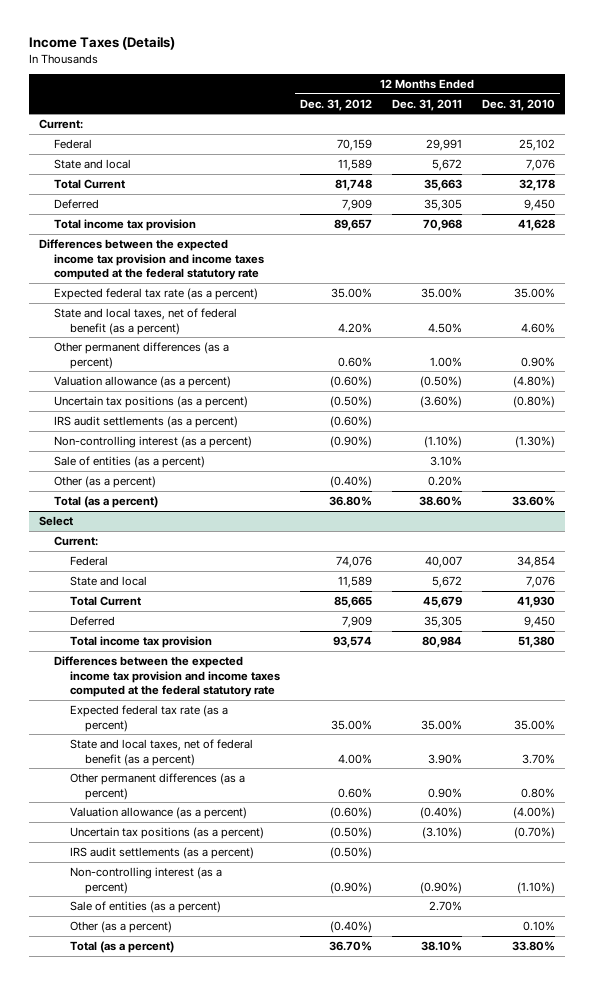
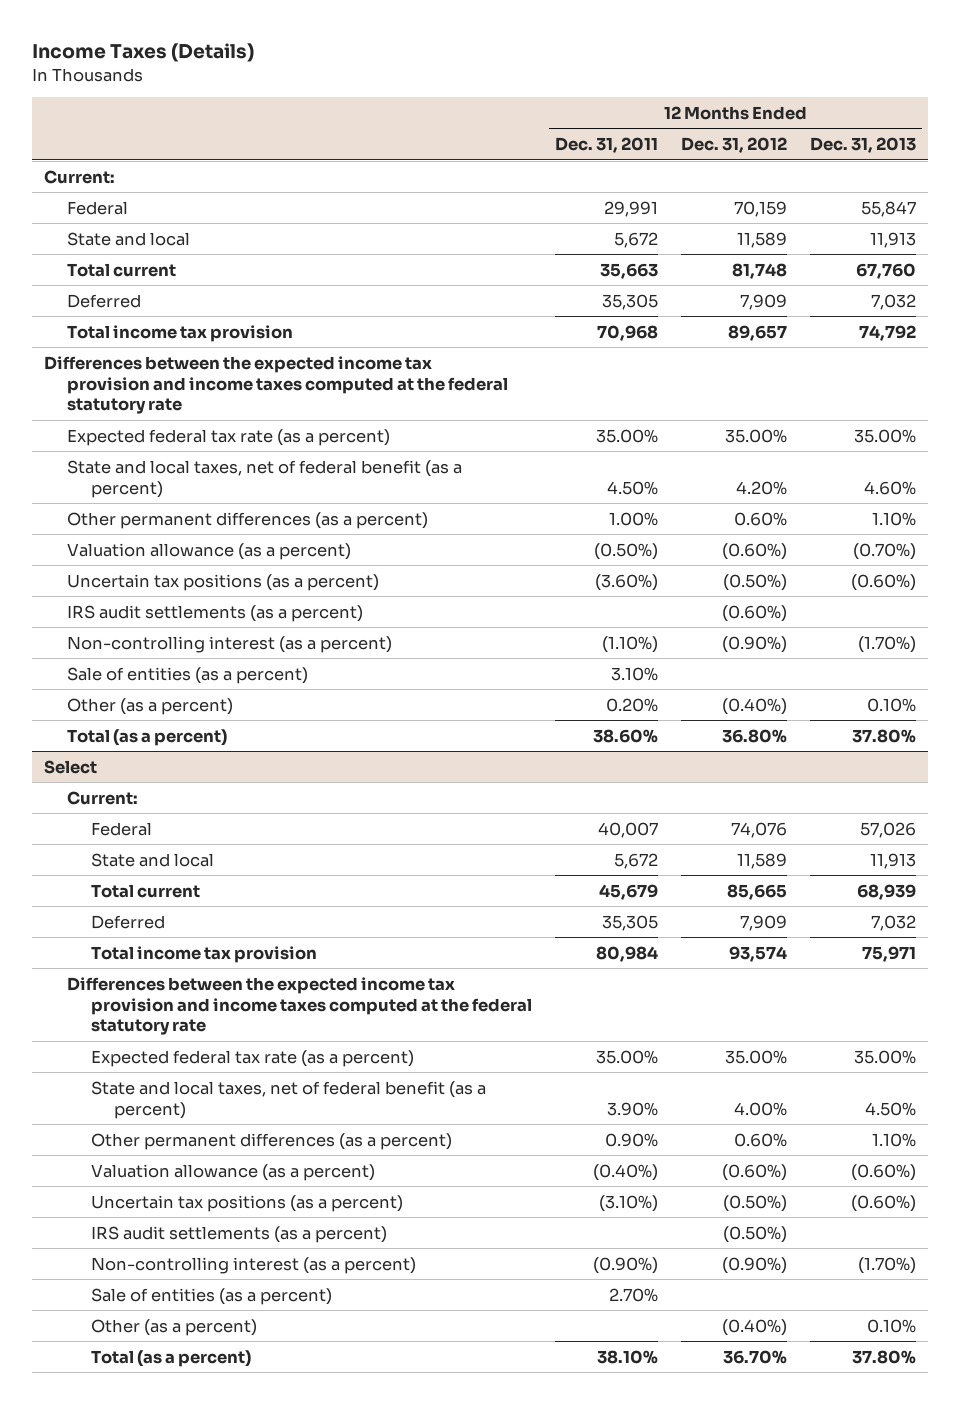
- | 12 Months Ended Dec. 31, 2012 | 12 Months Ended Dec. 31, 2011 | 12 Months Ended Dec. 31, 2010
+ | 12 Months Ended Dec. 31, 2011 | 12 Months Ended Dec. 31, 2012 | 12 Months Ended Dec. 31, 2013
- Total Current | 81,748 | 35,663 | 32,178
+ Total current | 35,663 | 81,748 | 67,760
@ Select
- Total Current | 85,665 | 45,679 | 41,930
+ Total current | 45,679 | 85,665 | 68,939

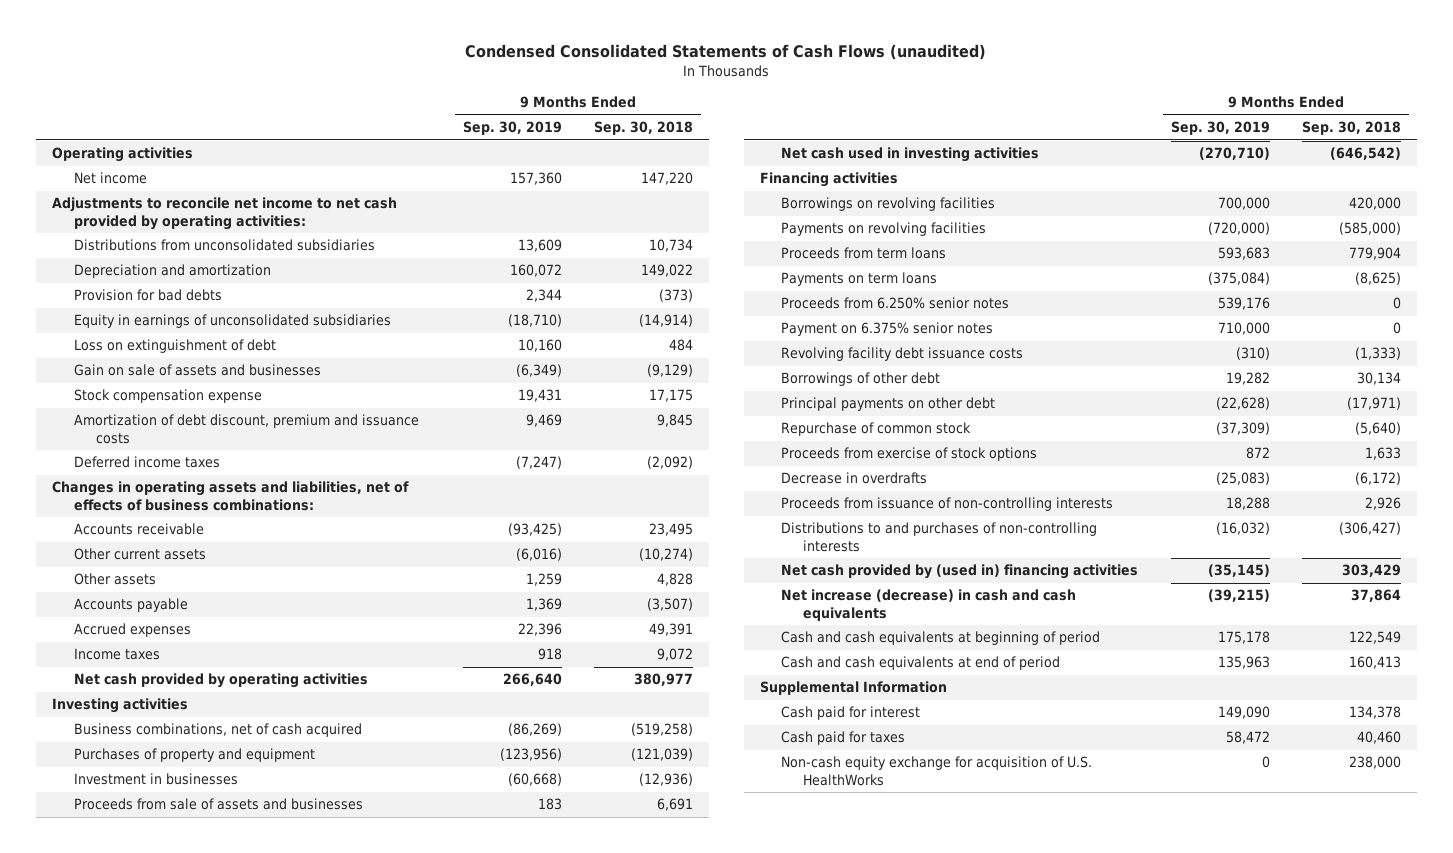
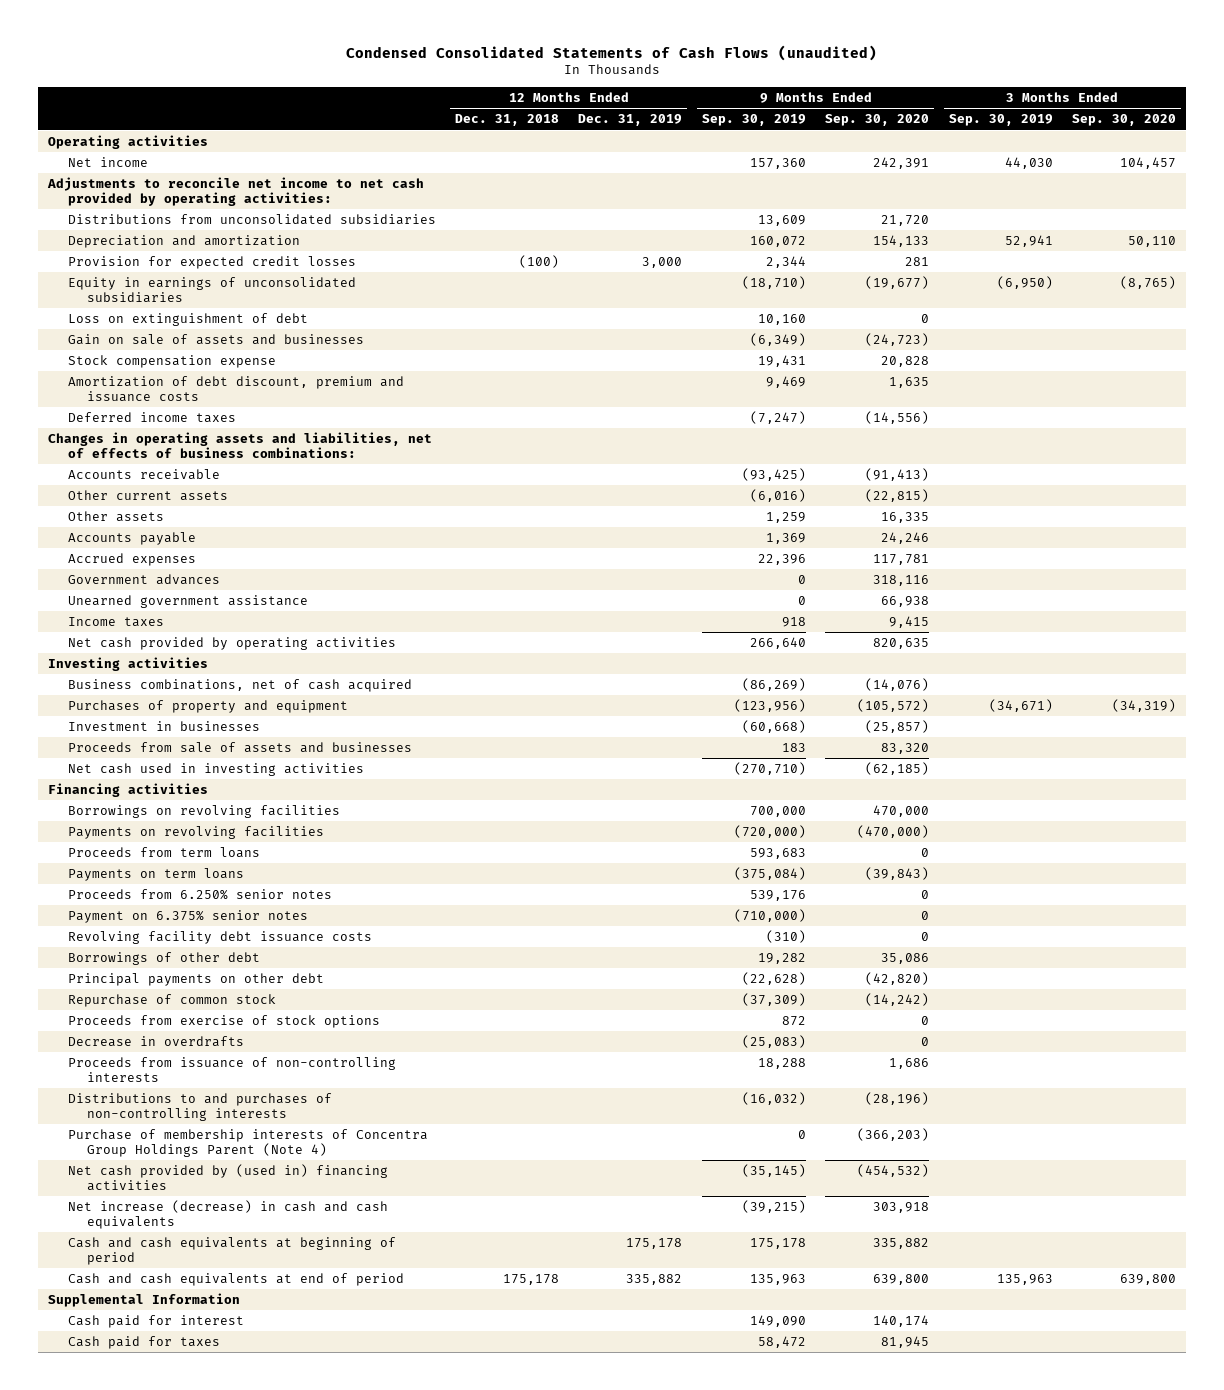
- | 9 Months Ended Sep. 30, 2019 | 9 Months Ended Sep. 30, 2018
+ | 12 Months Ended Dec. 31, 2018 | 12 Months Ended Dec. 31, 2019 | 9 Months Ended Sep. 30, 2019 | 9 Months Ended Sep. 30, 2020 | 3 Months Ended Sep. 30, 2019 | 3 Months Ended Sep. 30, 2020
- Provision for bad debts | 2,344 | (373)
+ Provision for expected credit losses | (100) | 3,000 | 2,344 | 281 | |
+ Government advances | | | 0 | 318,116 | |
+ Unearned government assistance | | | 0 | 66,938 | |
- Payment on 6.375% senior notes | 710,000 | 0
+ Payment on 6.375% senior notes | | | (710,000) | 0 | |
+ Purchase of membership interests of Concentra Group Holdings Parent (Note 4) | | | 0 | (366,203) | |
- Non-cash equity exchange for acquisition of U.S. HealthWorks | 0 | 238,000

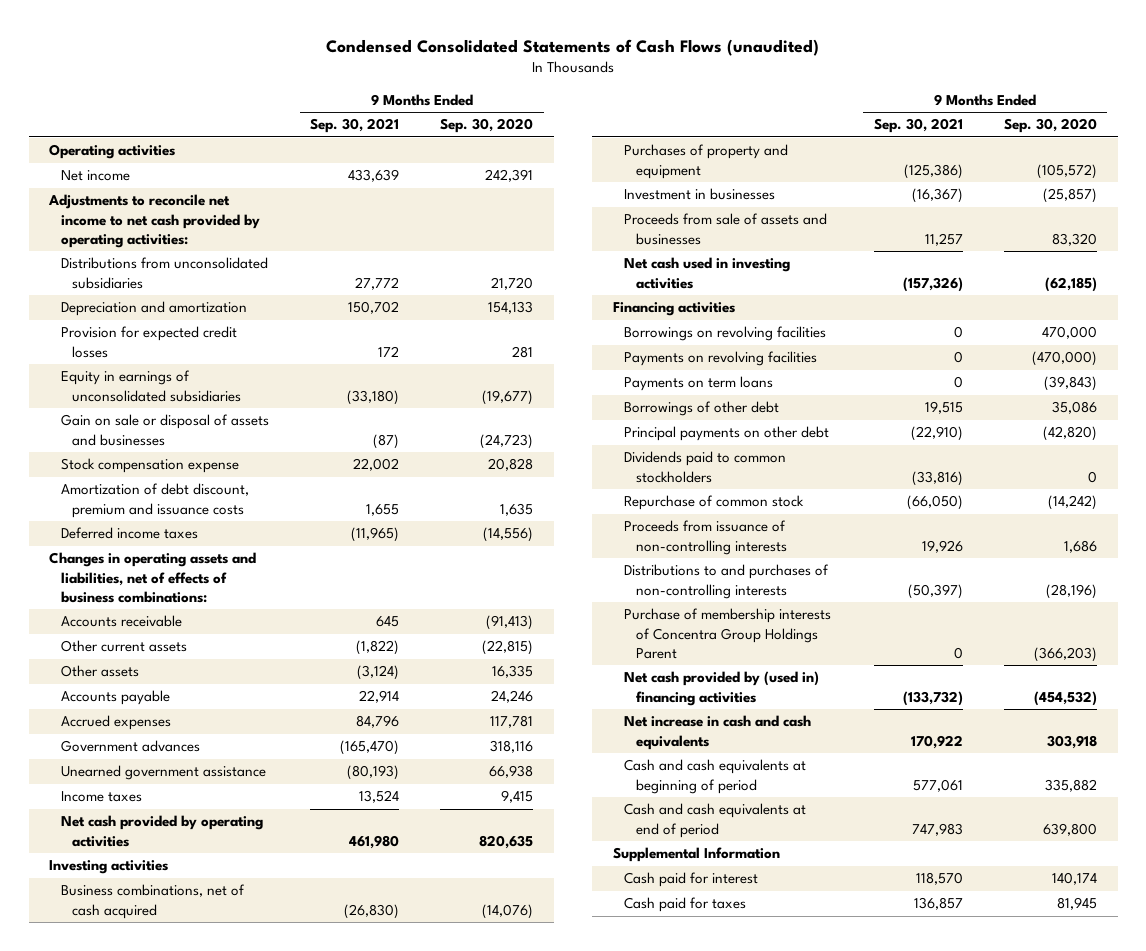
- | 12 Months Ended Dec. 31, 2018 | 12 Months Ended Dec. 31, 2019 | 9 Months Ended Sep. 30, 2019 | 9 Months Ended Sep. 30, 2020 | 3 Months Ended Sep. 30, 2019 | 3 Months Ended Sep. 30, 2020
+ | 9 Months Ended Sep. 30, 2021 | 9 Months Ended Sep. 30, 2020
- Loss on extinguishment of debt | | | 10,160 | 0 | |
- Gain on sale of assets and businesses | | | (6,349) | (24,723) | |
+ Gain on sale or disposal of assets and businesses | (87) | (24,723)
- Proceeds from term loans | | | 593,683 | 0 | |
- Proceeds from 6.250% senior notes | | | 539,176 | 0 | |
- Payment on 6.375% senior notes | | | (710,000) | 0 | |
- Revolving facility debt issuance costs | | | (310) | 0 | |
+ Dividends paid to common stockholders | (33,816) | 0
- Proceeds from exercise of stock options | | | 872 | 0 | |
- Decrease in overdrafts | | | (25,083) | 0 | |
- Purchase of membership interests of Concentra Group Holdings Parent (Note 4) | | | 0 | (366,203) | |
+ Purchase of membership interests of Concentra Group Holdings Parent | 0 | (366,203)
- Net increase (decrease) in cash and cash equivalents | | | (39,215) | 303,918 | |
+ Net increase in cash and cash equivalents | 170,922 | 303,918

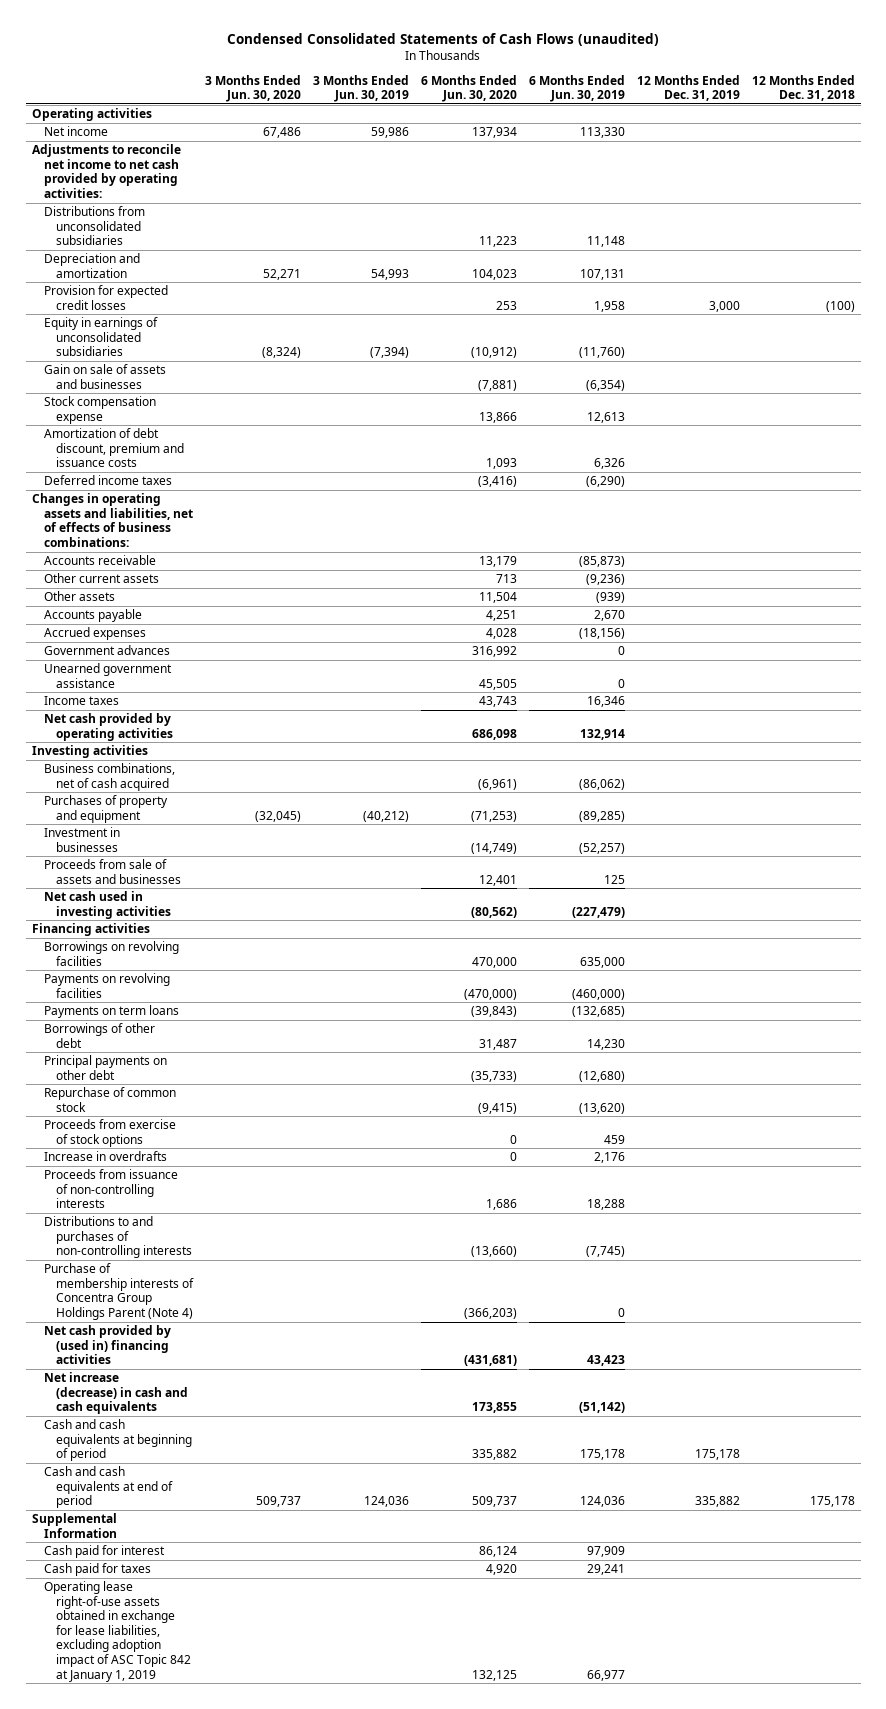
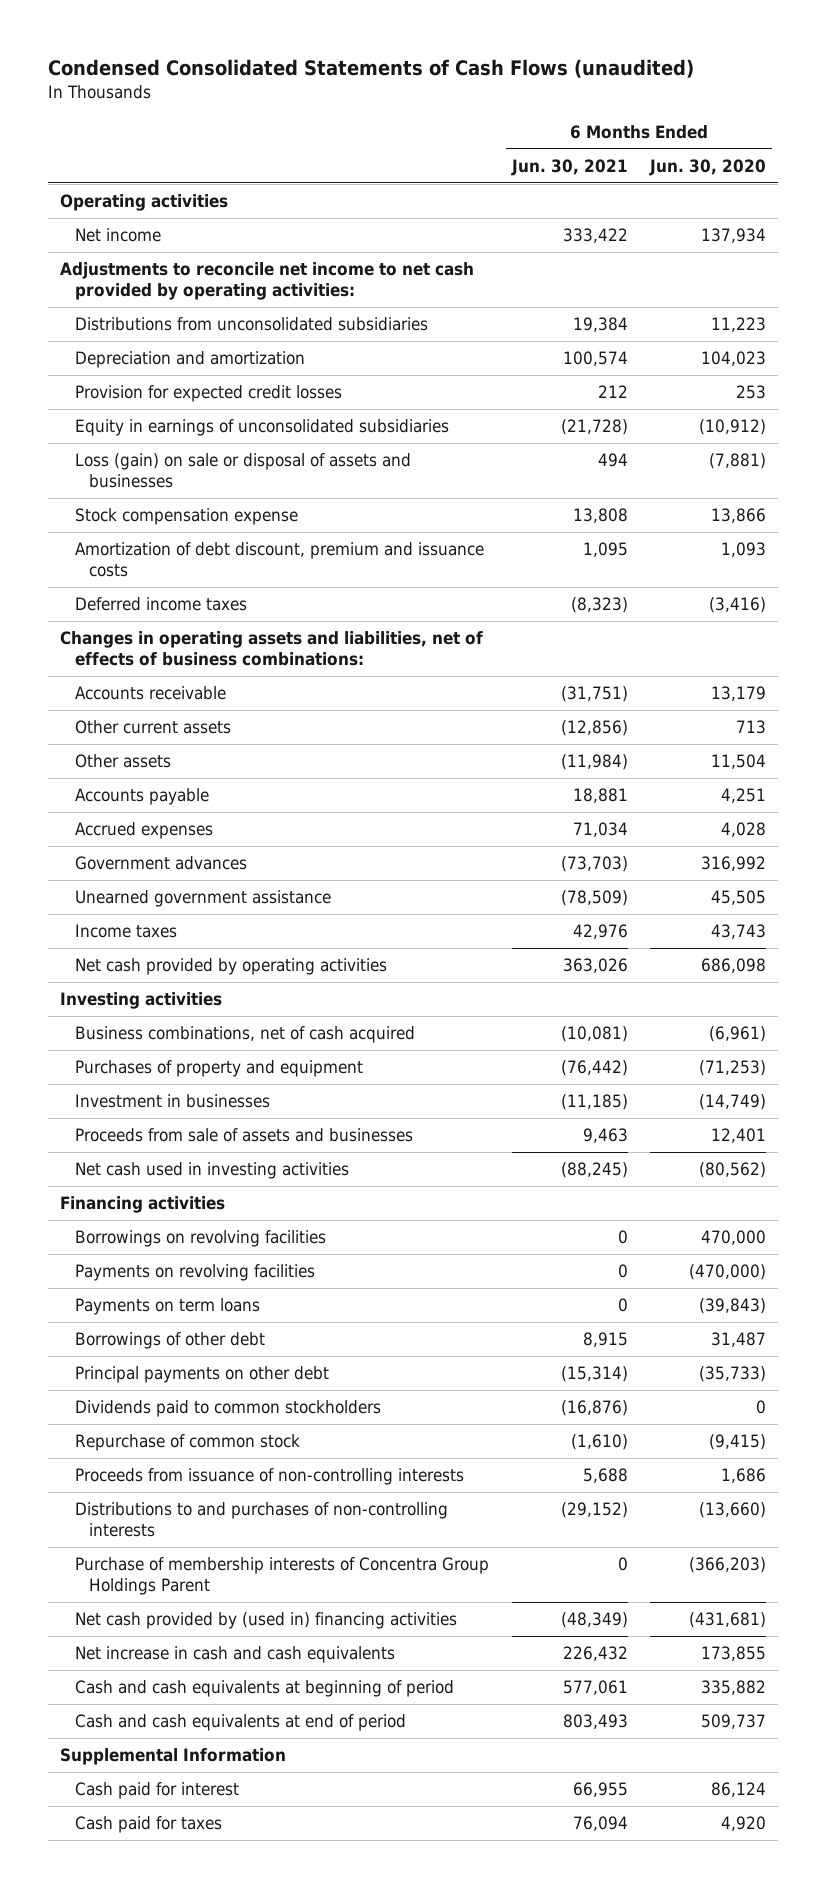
- | 3 Months Ended Jun. 30, 2020 | 3 Months Ended Jun. 30, 2019 | 6 Months Ended Jun. 30, 2020 | 6 Months Ended Jun. 30, 2019 | 12 Months Ended Dec. 31, 2019 | 12 Months Ended Dec. 31, 2018
+ | 6 Months Ended Jun. 30, 2021 | 6 Months Ended Jun. 30, 2020
- Gain on sale of assets and businesses | | | (7,881) | (6,354) | |
+ Loss (gain) on sale or disposal of assets and businesses | 494 | (7,881)
+ Dividends paid to common stockholders | (16,876) | 0
- Proceeds from exercise of stock options | | | 0 | 459 | |
- Increase in overdrafts | | | 0 | 2,176 | |
- Purchase of membership interests of Concentra Group Holdings Parent (Note 4) | | | (366,203) | 0 | |
+ Purchase of membership interests of Concentra Group Holdings Parent | 0 | (366,203)
- Net increase (decrease) in cash and cash equivalents | | | 173,855 | (51,142) | |
+ Net increase in cash and cash equivalents | 226,432 | 173,855
- Operating lease right-of-use assets obtained in exchange for lease liabilities, excluding adoption impact of ASC Topic 842 at January 1, 2019 | | | 132,125 | 66,977 | |

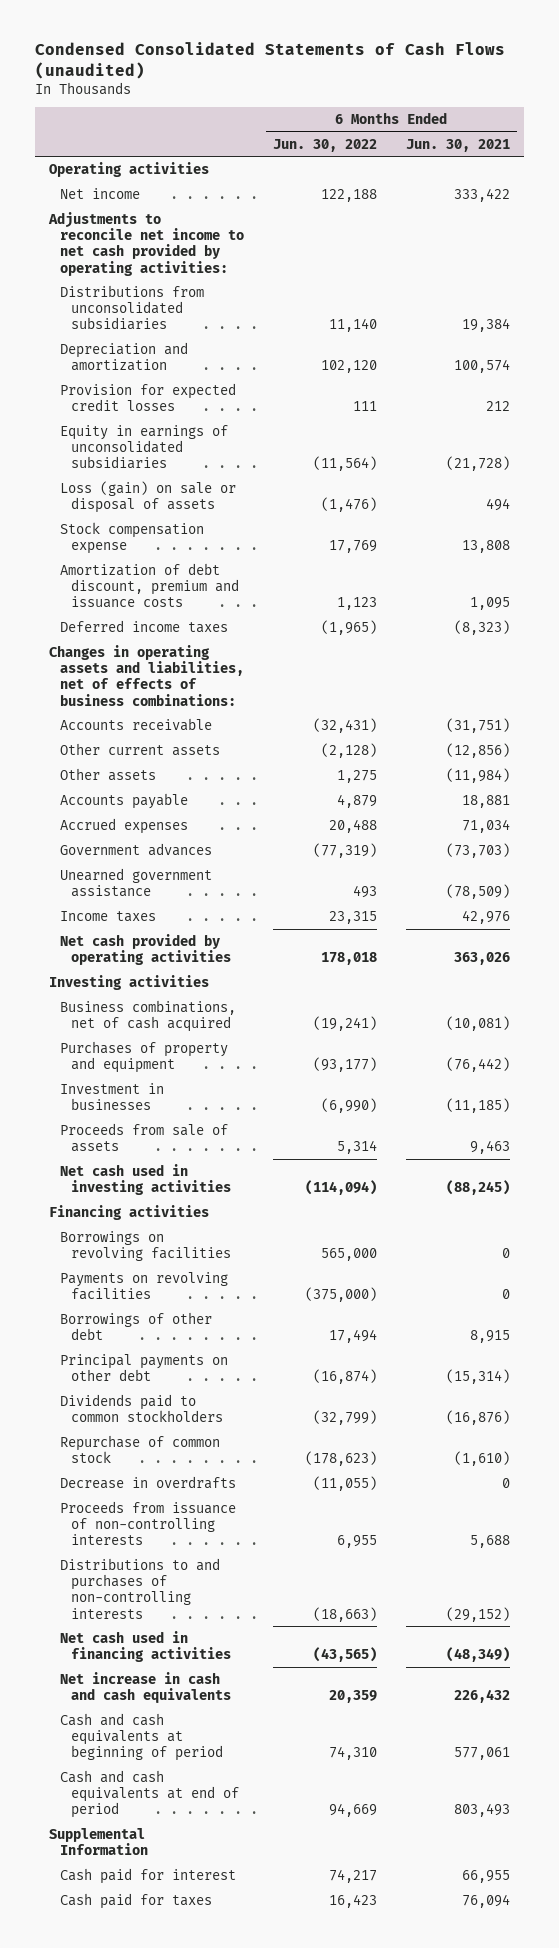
- | 6 Months Ended Jun. 30, 2021 | 6 Months Ended Jun. 30, 2020
+ | 6 Months Ended Jun. 30, 2022 | 6 Months Ended Jun. 30, 2021
- Loss (gain) on sale or disposal of assets and businesses | 494 | (7,881)
+ Loss (gain) on sale or disposal of assets | (1,476) | 494
- Proceeds from sale of assets and businesses | 9,463 | 12,401
+ Proceeds from sale of assets | 5,314 | 9,463
- Payments on term loans | 0 | (39,843)
+ Decrease in overdrafts | (11,055) | 0
- Purchase of membership interests of Concentra Group Holdings Parent | 0 | (366,203)
- Net cash provided by (used in) financing activities | (48,349) | (431,681)
+ Net cash used in financing activities | (43,565) | (48,349)

